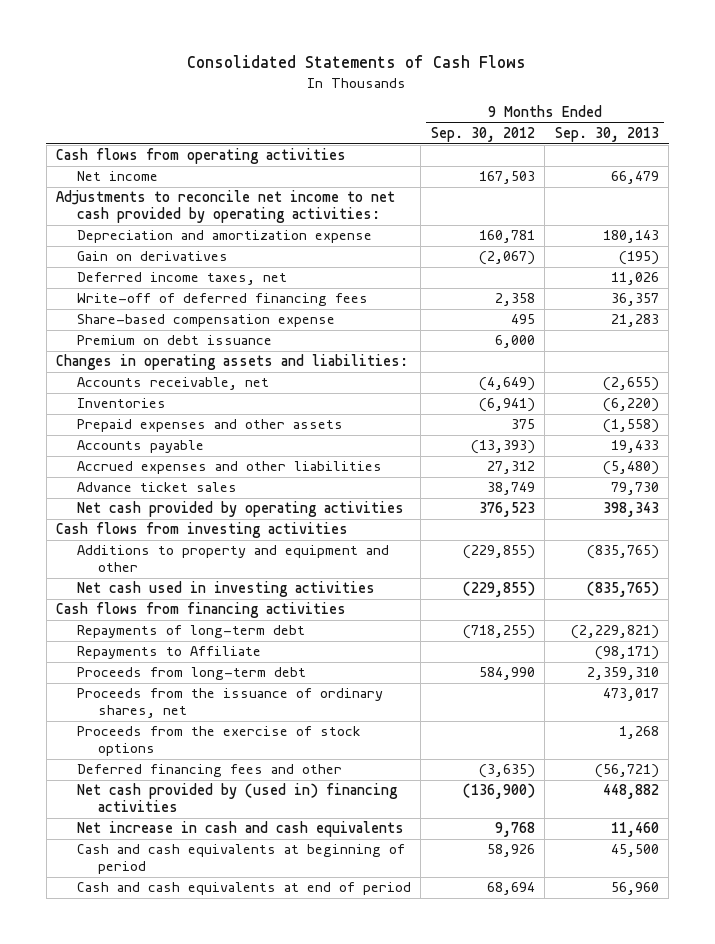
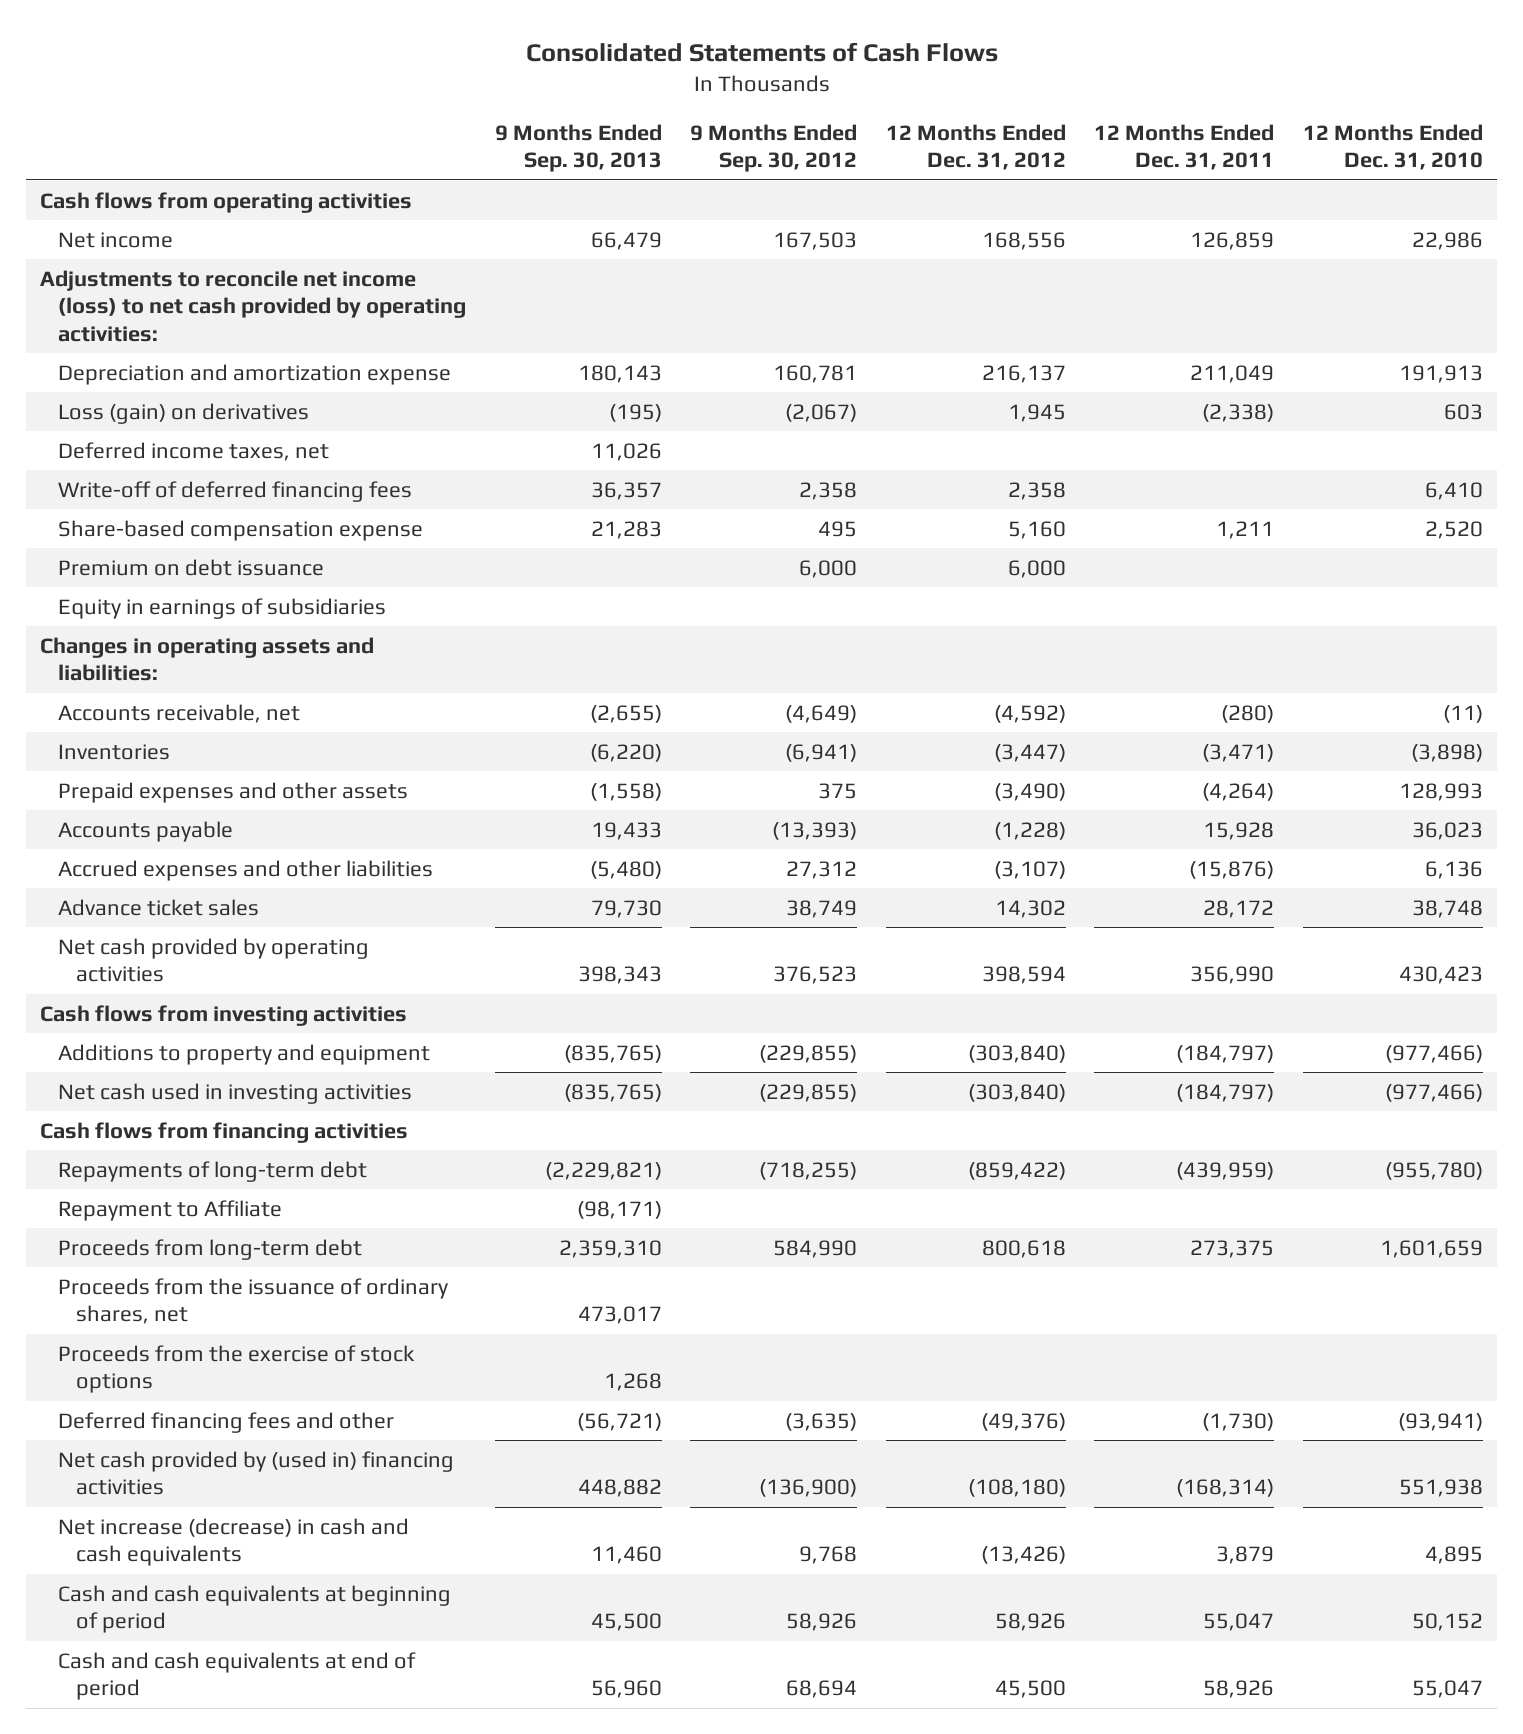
- | 9 Months Ended Sep. 30, 2012 | 9 Months Ended Sep. 30, 2013
+ | 9 Months Ended Sep. 30, 2013 | 9 Months Ended Sep. 30, 2012 | 12 Months Ended Dec. 31, 2012 | 12 Months Ended Dec. 31, 2011 | 12 Months Ended Dec. 31, 2010
- Adjustments to reconcile net income to net cash provided by operating activities:
+ Adjustments to reconcile net income (loss) to net cash provided by operating activities:
- Gain on derivatives | (2,067) | (195)
+ Loss (gain) on derivatives | (195) | (2,067) | 1,945 | (2,338) | 603
+ Equity in earnings of subsidiaries
- Additions to property and equipment and other | (229,855) | (835,765)
+ Additions to property and equipment | (835,765) | (229,855) | (303,840) | (184,797) | (977,466)
- Repayments to Affiliate | | (98,171)
+ Repayment to Affiliate | (98,171) | | | |
- Net increase in cash and cash equivalents | 9,768 | 11,460
+ Net increase (decrease) in cash and cash equivalents | 11,460 | 9,768 | (13,426) | 3,879 | 4,895

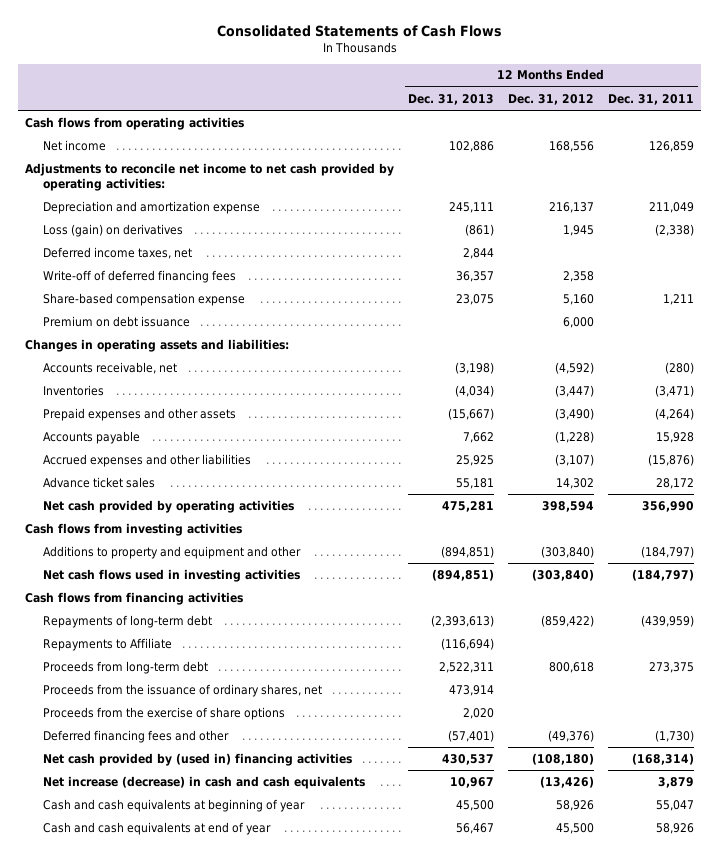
- | 9 Months Ended Sep. 30, 2013 | 9 Months Ended Sep. 30, 2012 | 12 Months Ended Dec. 31, 2012 | 12 Months Ended Dec. 31, 2011 | 12 Months Ended Dec. 31, 2010
+ | 12 Months Ended Dec. 31, 2013 | 12 Months Ended Dec. 31, 2012 | 12 Months Ended Dec. 31, 2011
- Adjustments to reconcile net income (loss) to net cash provided by operating activities:
+ Adjustments to reconcile net income to net cash provided by operating activities:
- Equity in earnings of subsidiaries
- Additions to property and equipment | (835,765) | (229,855) | (303,840) | (184,797) | (977,466)
- Net cash used in investing activities | (835,765) | (229,855) | (303,840) | (184,797) | (977,466)
+ Additions to property and equipment and other | (894,851) | (303,840) | (184,797)
+ Net cash flows used in investing activities | (894,851) | (303,840) | (184,797)
- Repayment to Affiliate | (98,171) | | | |
+ Repayments to Affiliate | (116,694) | |
- Proceeds from the exercise of stock options | 1,268 | | | |
+ Proceeds from the exercise of share options | 2,020 | |
- Cash and cash equivalents at beginning of period | 45,500 | 58,926 | 58,926 | 55,047 | 50,152
- Cash and cash equivalents at end of period | 56,960 | 68,694 | 45,500 | 58,926 | 55,047
+ Cash and cash equivalents at beginning of year | 45,500 | 58,926 | 55,047
+ Cash and cash equivalents at end of year | 56,467 | 45,500 | 58,926

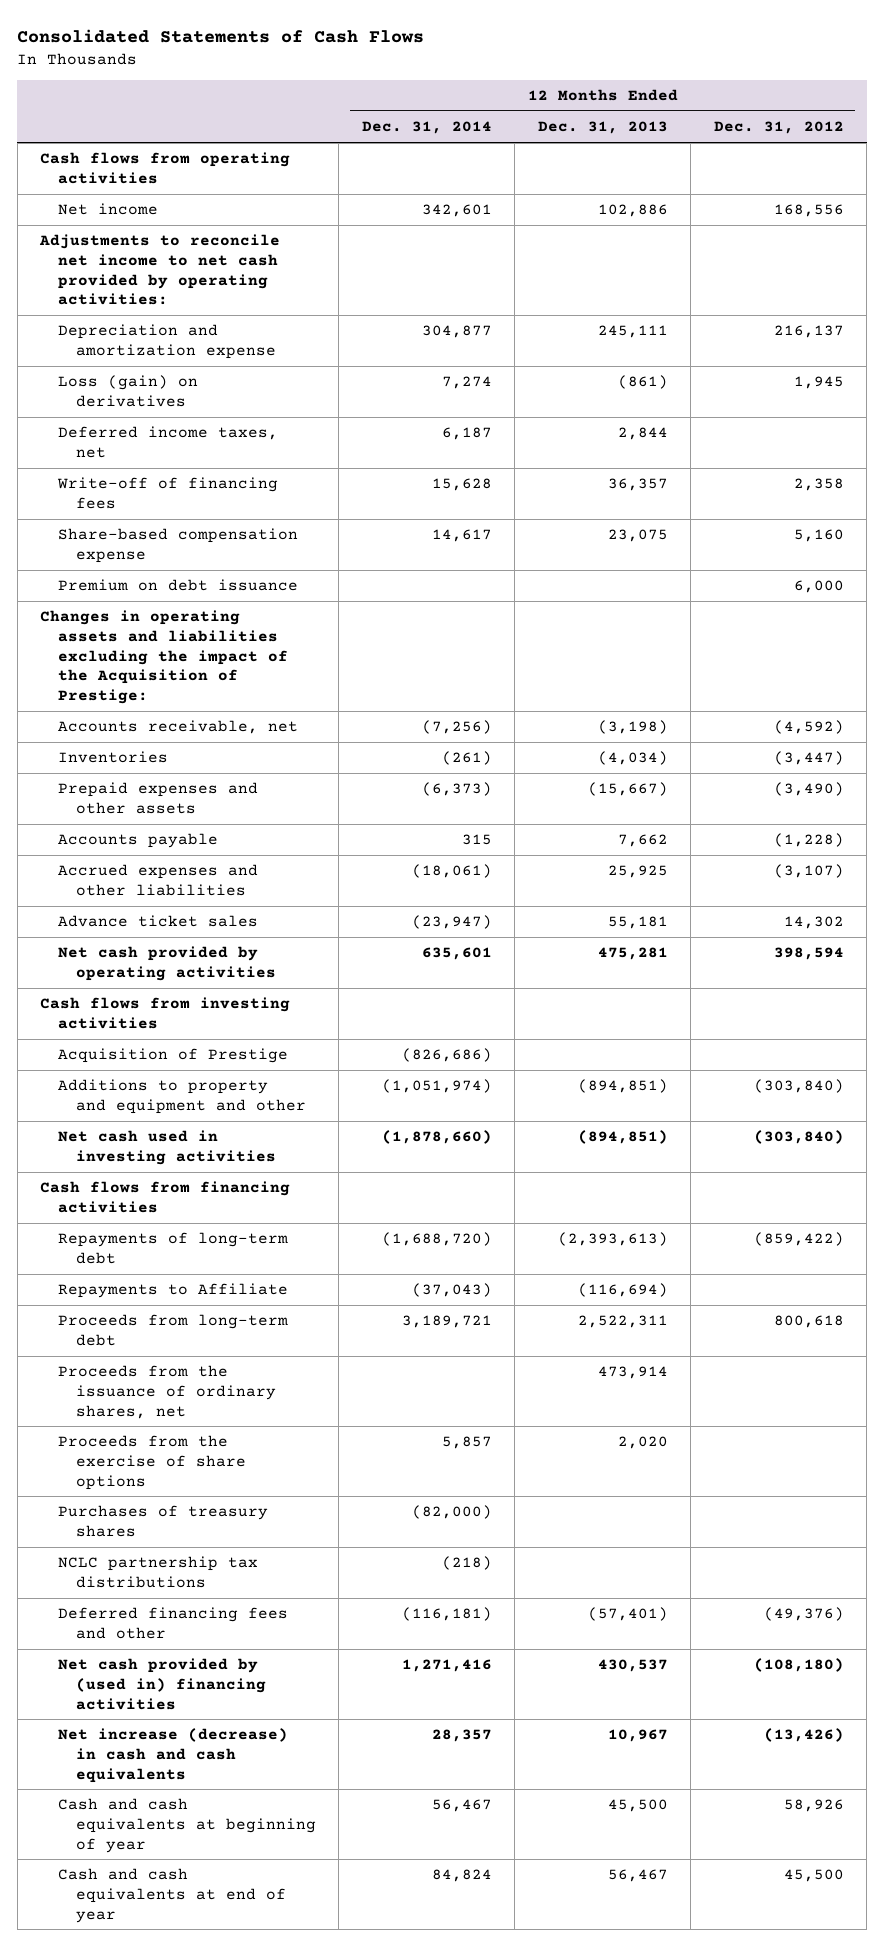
- | 12 Months Ended Dec. 31, 2013 | 12 Months Ended Dec. 31, 2012 | 12 Months Ended Dec. 31, 2011
+ | 12 Months Ended Dec. 31, 2014 | 12 Months Ended Dec. 31, 2013 | 12 Months Ended Dec. 31, 2012
- Write-off of deferred financing fees | 36,357 | 2,358 |
+ Write-off of financing fees | 15,628 | 36,357 | 2,358
- Changes in operating assets and liabilities:
+ Changes in operating assets and liabilities excluding the impact of the Acquisition of Prestige:
+ Acquisition of Prestige | (826,686) | |
- Net cash flows used in investing activities | (894,851) | (303,840) | (184,797)
+ Net cash used in investing activities | (1,878,660) | (894,851) | (303,840)
+ Purchases of treasury shares | (82,000) | |
+ NCLC partnership tax distributions | (218) | |

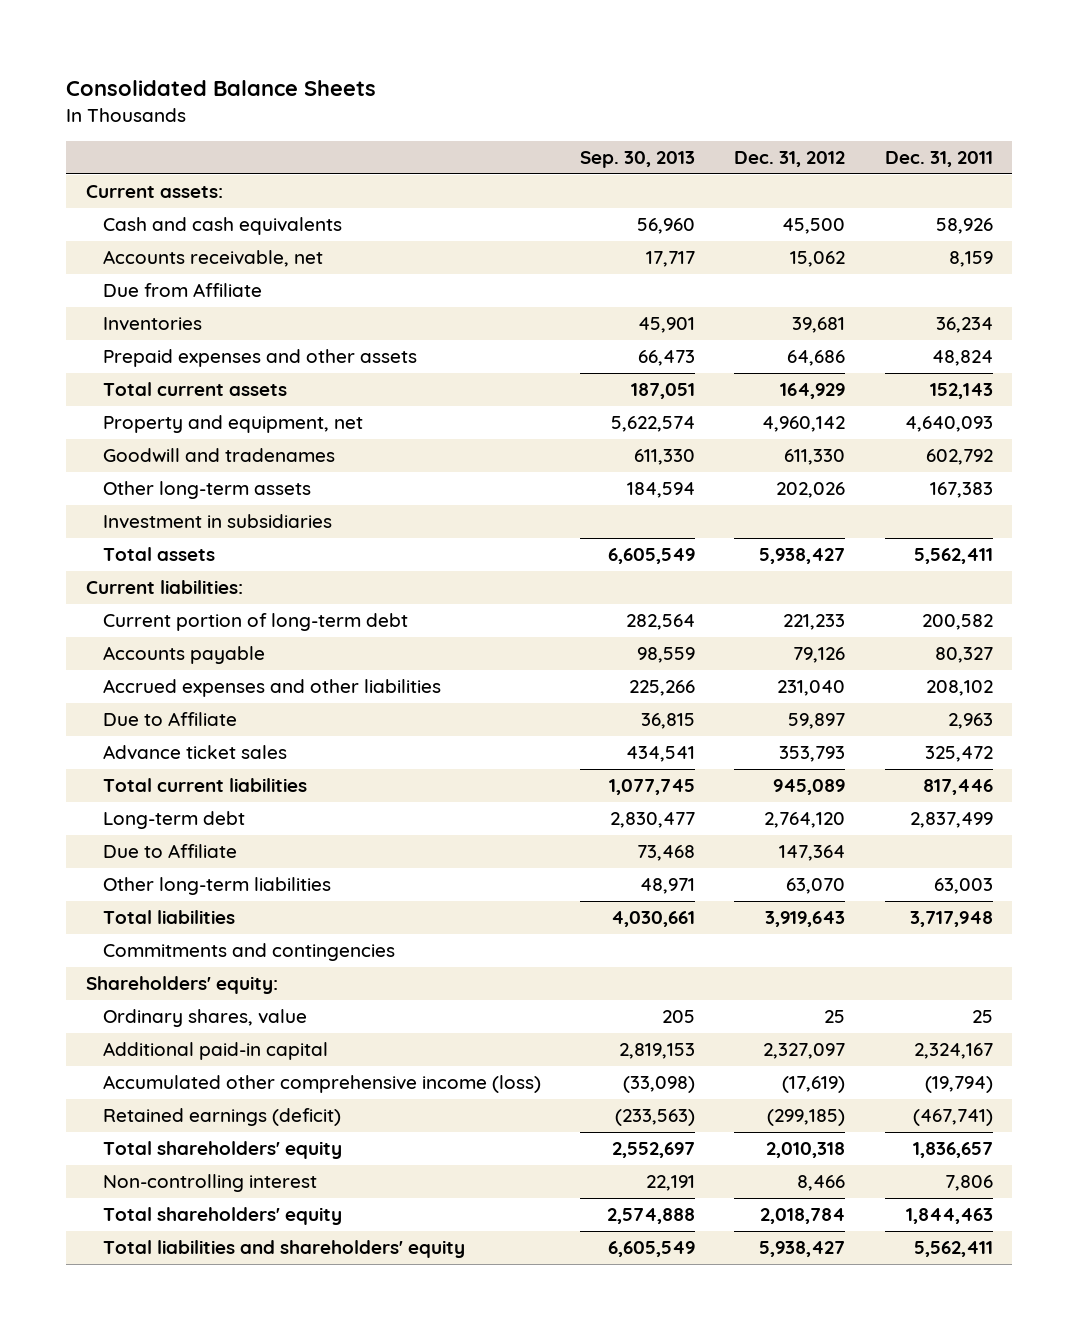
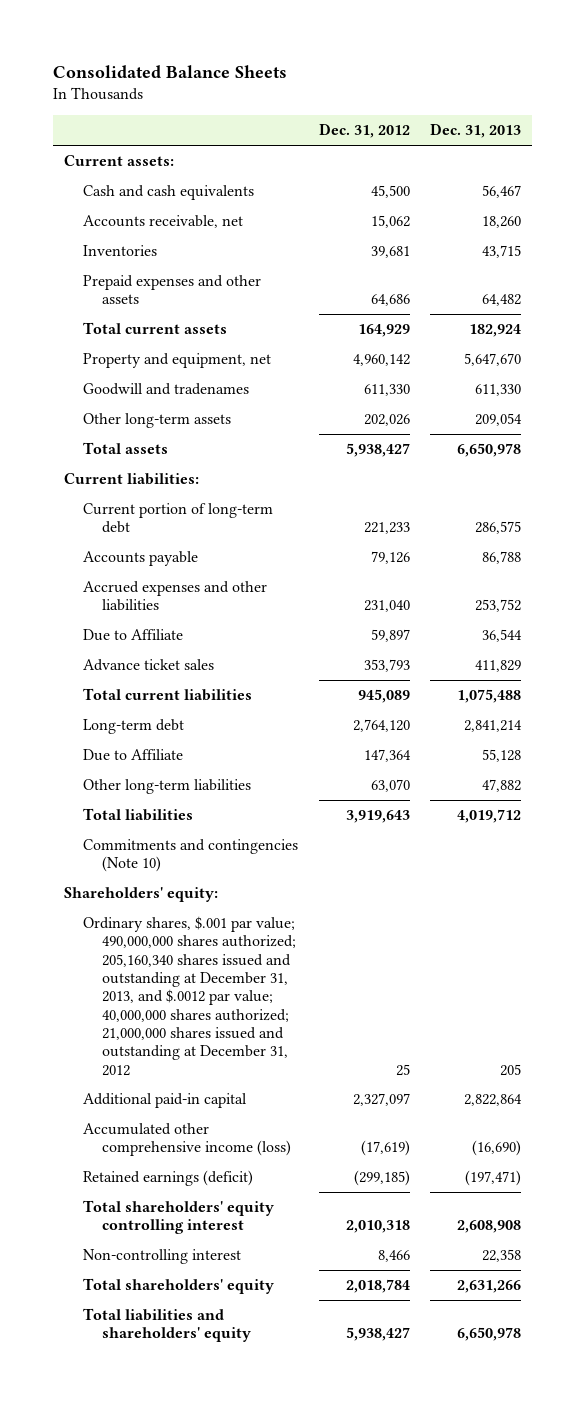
- | Sep. 30, 2013 | Dec. 31, 2012 | Dec. 31, 2011
+ | Dec. 31, 2012 | Dec. 31, 2013
- Due from Affiliate
- Investment in subsidiaries
- Commitments and contingencies
+ Commitments and contingencies (Note 10)
- Ordinary shares, value | 205 | 25 | 25
+ Ordinary shares, $.001 par value; 490,000,000 shares authorized; 205,160,340 shares issued and outstanding at December 31, 2013, and $.0012 par value; 40,000,000 shares authorized; 21,000,000 shares issued and outstanding at December 31, 2012 | 25 | 205
- Total shareholders' equity | 2,552,697 | 2,010,318 | 1,836,657
+ Total shareholders' equity controlling interest | 2,010,318 | 2,608,908

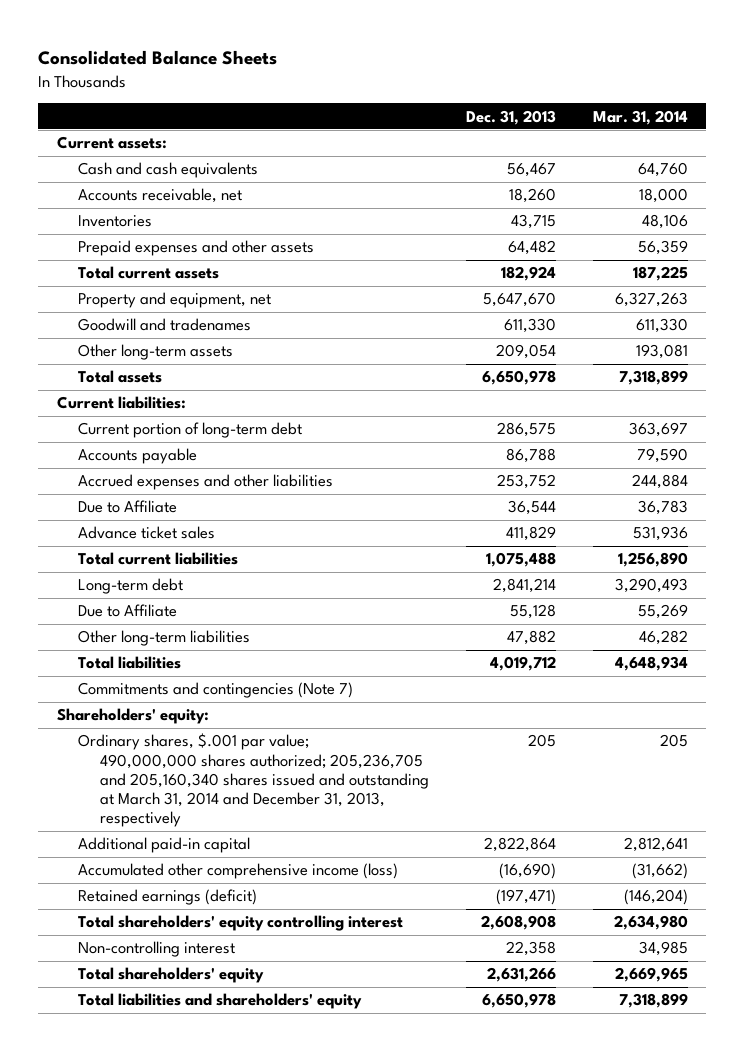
- | Dec. 31, 2012 | Dec. 31, 2013
+ | Dec. 31, 2013 | Mar. 31, 2014
- Commitments and contingencies (Note 10)
+ Commitments and contingencies (Note 7)
- Ordinary shares, $.001 par value; 490,000,000 shares authorized; 205,160,340 shares issued and outstanding at December 31, 2013, and $.0012 par value; 40,000,000 shares authorized; 21,000,000 shares issued and outstanding at December 31, 2012 | 25 | 205
+ Ordinary shares, $.001 par value; 490,000,000 shares authorized; 205,236,705 and 205,160,340 shares issued and outstanding at March 31, 2014 and December 31, 2013, respectively | 205 | 205

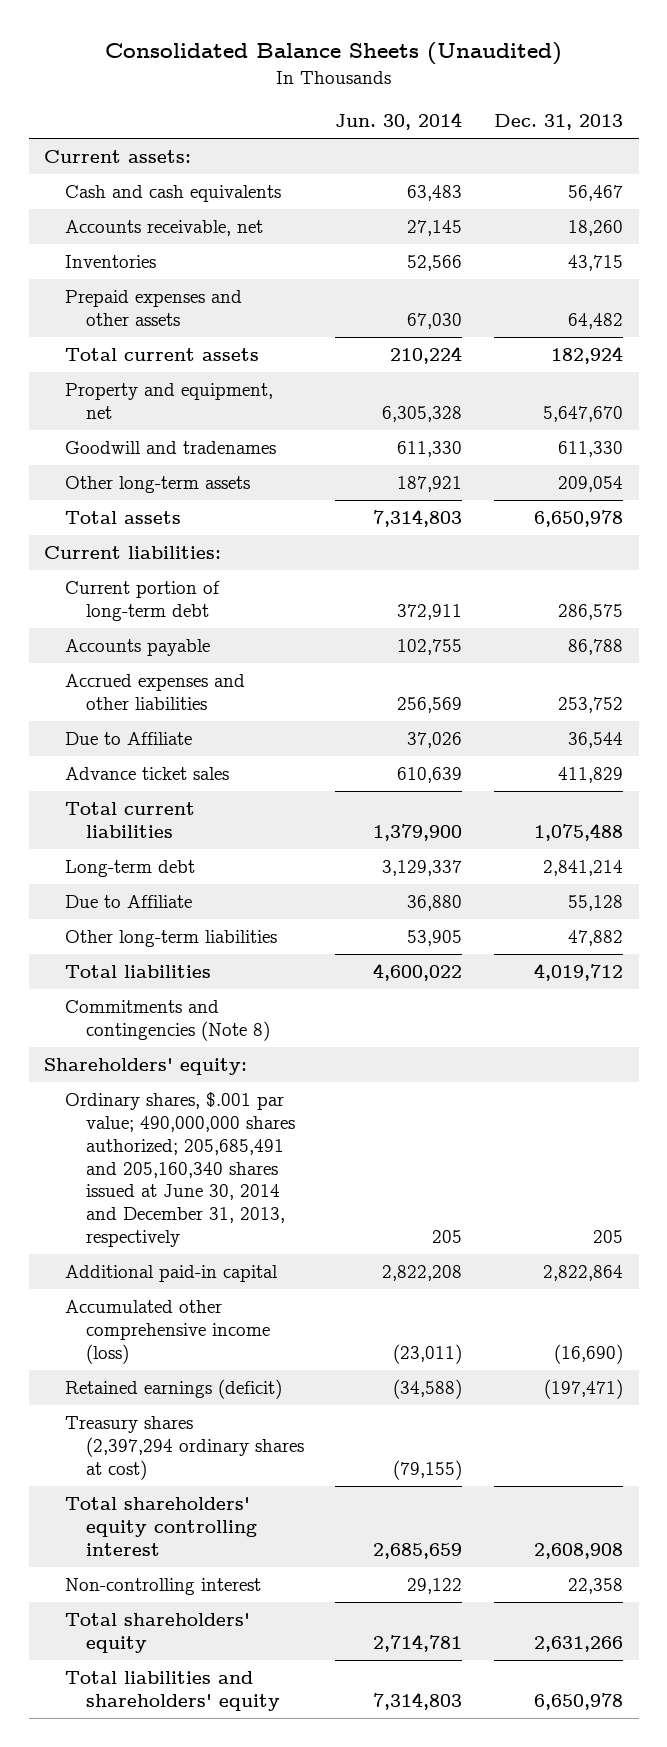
- Consolidated Balance Sheets
+ Consolidated Balance Sheets (Unaudited)
- | Dec. 31, 2013 | Mar. 31, 2014
+ | Jun. 30, 2014 | Dec. 31, 2013
- Commitments and contingencies (Note 7)
+ Commitments and contingencies (Note 8)
- Ordinary shares, $.001 par value; 490,000,000 shares authorized; 205,236,705 and 205,160,340 shares issued and outstanding at March 31, 2014 and December 31, 2013, respectively | 205 | 205
+ Ordinary shares, $.001 par value; 490,000,000 shares authorized; 205,685,491 and 205,160,340 shares issued at June 30, 2014 and December 31, 2013, respectively | 205 | 205
+ Treasury shares (2,397,294 ordinary shares at cost) | (79,155) |

